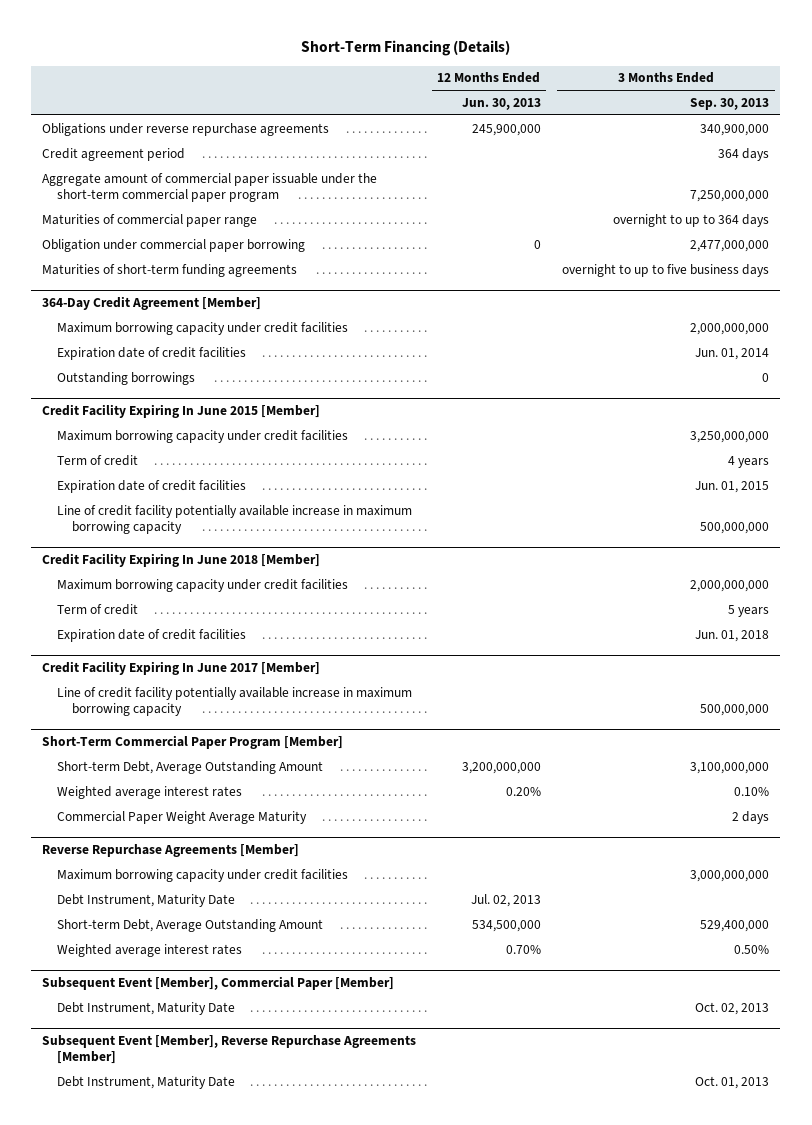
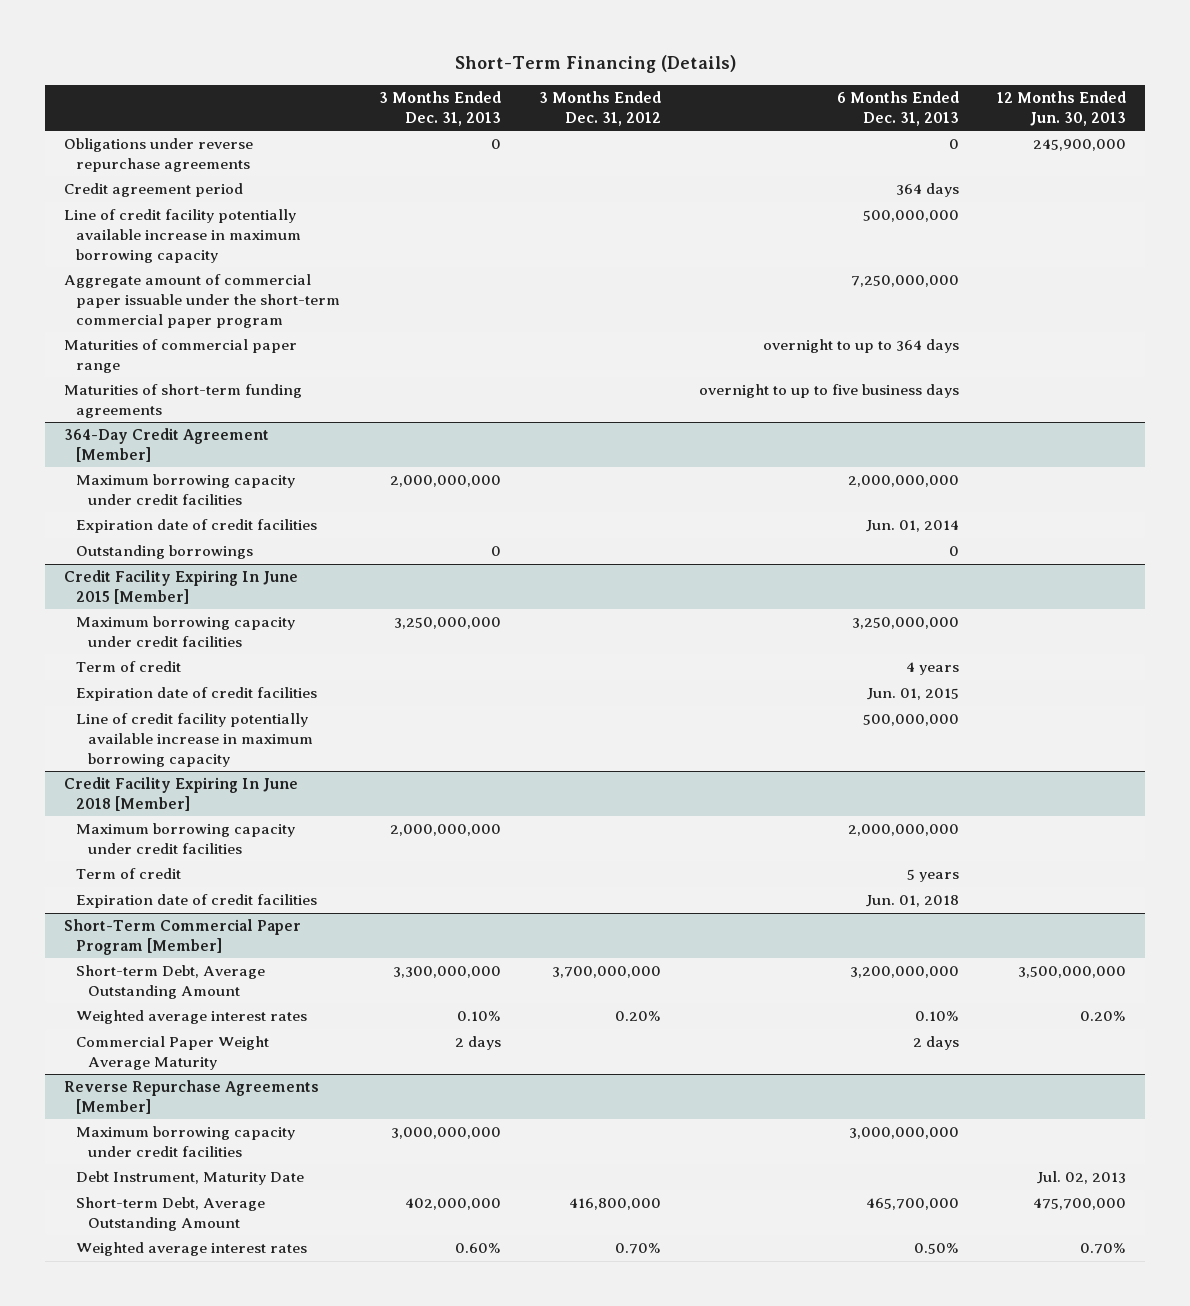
- | 12 Months Ended Jun. 30, 2013 | 3 Months Ended Sep. 30, 2013
+ | 3 Months Ended Dec. 31, 2013 | 3 Months Ended Dec. 31, 2012 | 6 Months Ended Dec. 31, 2013 | 12 Months Ended Jun. 30, 2013
+ Line of credit facility potentially available increase in maximum borrowing capacity | | | 500,000,000 |
- Obligation under commercial paper borrowing | 0 | 2,477,000,000
- Credit Facility Expiring In June 2017 [Member]
- Line of credit facility potentially available increase in maximum borrowing capacity | | 500,000,000
@ Short-Term Commercial Paper Program [Member]
- Short-term Debt, Average Outstanding Amount | 3,200,000,000 | 3,100,000,000
+ Short-term Debt, Average Outstanding Amount | 3,300,000,000 | 3,700,000,000 | 3,200,000,000 | 3,500,000,000
@ Reverse Repurchase Agreements [Member]
- Short-term Debt, Average Outstanding Amount | 534,500,000 | 529,400,000
+ Short-term Debt, Average Outstanding Amount | 402,000,000 | 416,800,000 | 465,700,000 | 475,700,000
- Subsequent Event [Member], Commercial Paper [Member]
- Debt Instrument, Maturity Date | | Oct. 02, 2013
- Subsequent Event [Member], Reverse Repurchase Agreements [Member]
- Debt Instrument, Maturity Date | | Oct. 01, 2013

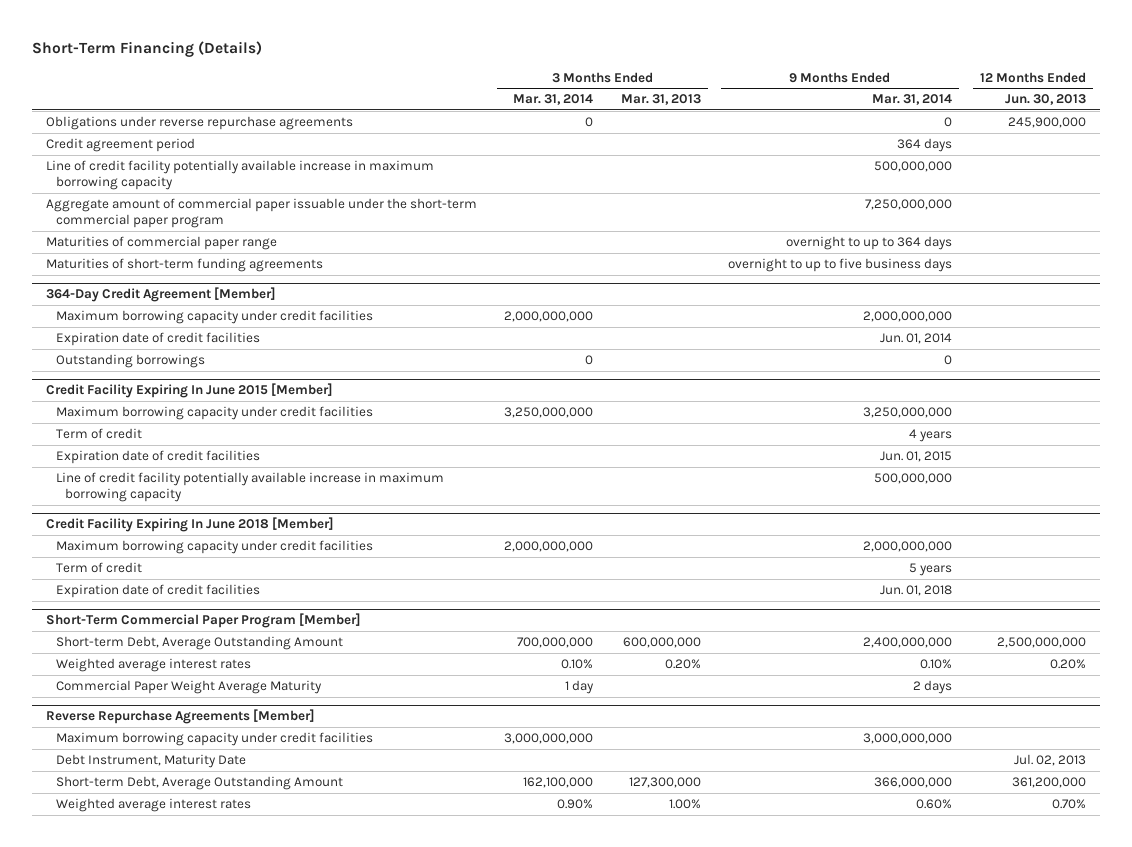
- | 3 Months Ended Dec. 31, 2013 | 3 Months Ended Dec. 31, 2012 | 6 Months Ended Dec. 31, 2013 | 12 Months Ended Jun. 30, 2013
+ | 3 Months Ended Mar. 31, 2014 | 3 Months Ended Mar. 31, 2013 | 9 Months Ended Mar. 31, 2014 | 12 Months Ended Jun. 30, 2013
@ Short-Term Commercial Paper Program [Member]
- Short-term Debt, Average Outstanding Amount | 3,300,000,000 | 3,700,000,000 | 3,200,000,000 | 3,500,000,000
+ Short-term Debt, Average Outstanding Amount | 700,000,000 | 600,000,000 | 2,400,000,000 | 2,500,000,000
@ Reverse Repurchase Agreements [Member]
- Short-term Debt, Average Outstanding Amount | 402,000,000 | 416,800,000 | 465,700,000 | 475,700,000
+ Short-term Debt, Average Outstanding Amount | 162,100,000 | 127,300,000 | 366,000,000 | 361,200,000

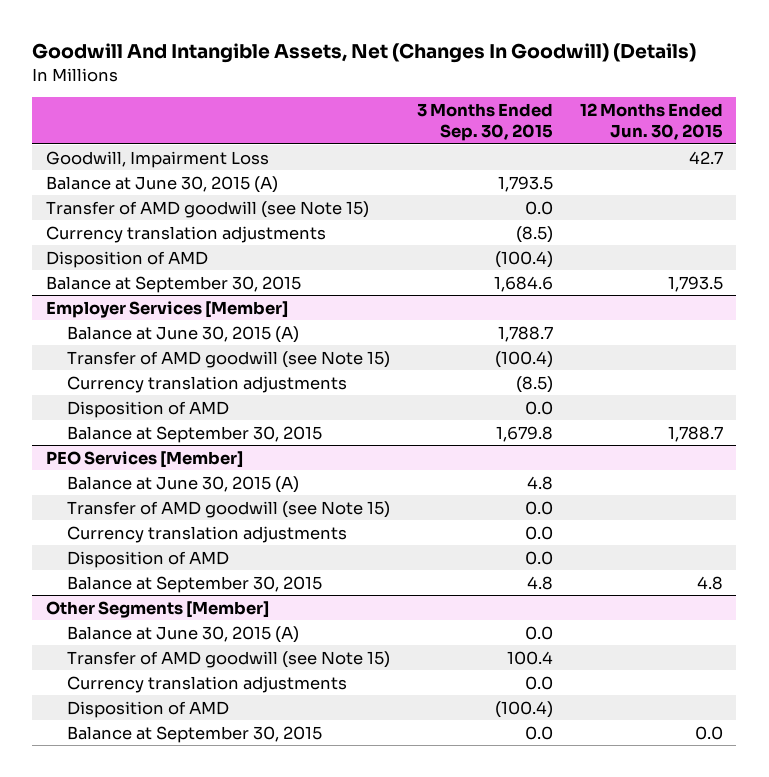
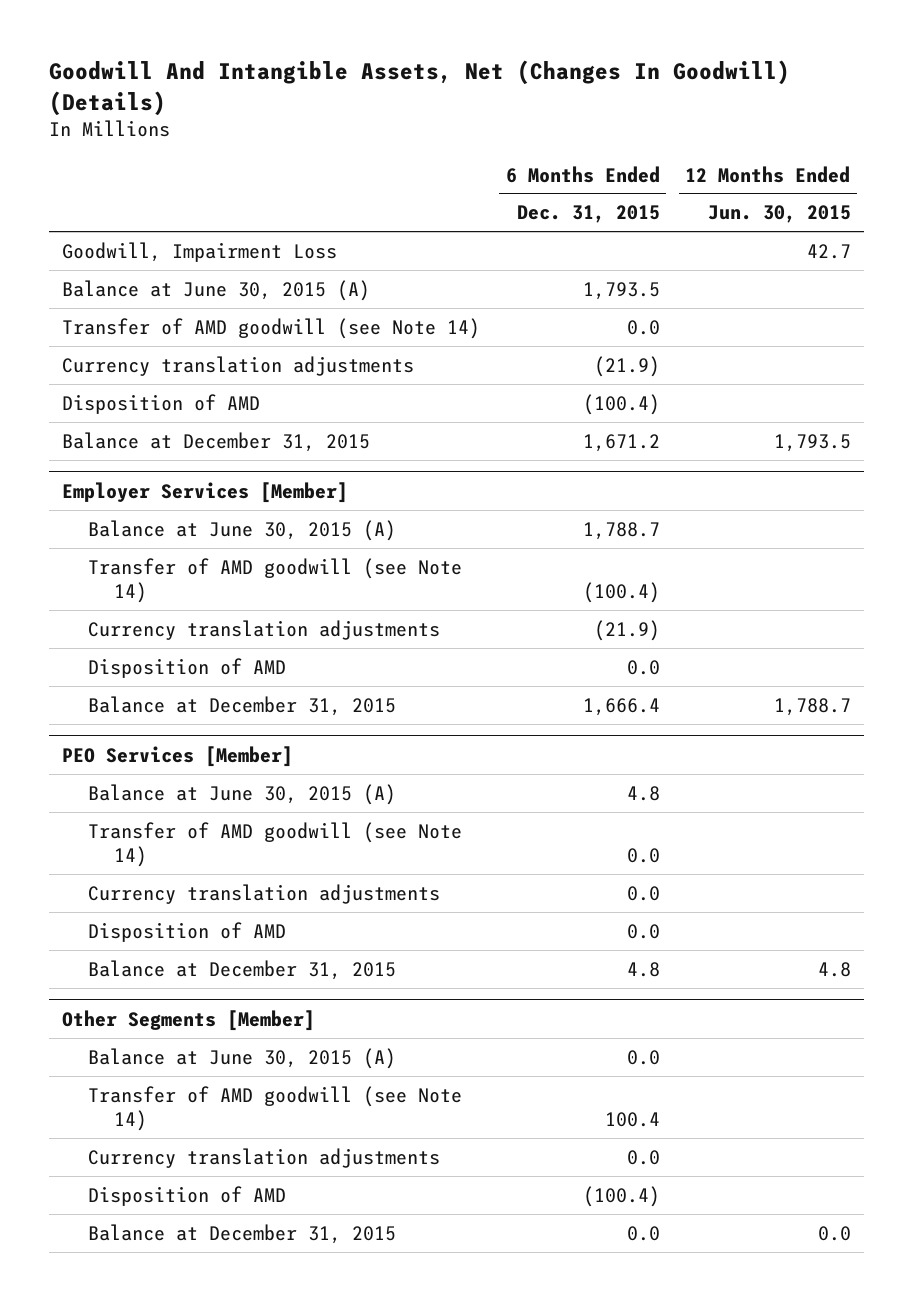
- | 3 Months Ended Sep. 30, 2015 | 12 Months Ended Jun. 30, 2015
+ | 6 Months Ended Dec. 31, 2015 | 12 Months Ended Jun. 30, 2015
- Transfer of AMD goodwill (see Note 15) | 0.0 |
+ Transfer of AMD goodwill (see Note 14) | 0.0 |
- Balance at September 30, 2015 | 1,684.6 | 1,793.5
+ Balance at December 31, 2015 | 1,671.2 | 1,793.5
@ Employer Services [Member]
- Transfer of AMD goodwill (see Note 15) | (100.4) |
+ Transfer of AMD goodwill (see Note 14) | (100.4) |
- Balance at September 30, 2015 | 1,679.8 | 1,788.7
+ Balance at December 31, 2015 | 1,666.4 | 1,788.7
@ PEO Services [Member]
- Transfer of AMD goodwill (see Note 15) | 0.0 |
+ Transfer of AMD goodwill (see Note 14) | 0.0 |
- Balance at September 30, 2015 | 4.8 | 4.8
+ Balance at December 31, 2015 | 4.8 | 4.8
@ Other Segments [Member]
- Transfer of AMD goodwill (see Note 15) | 100.4 |
+ Transfer of AMD goodwill (see Note 14) | 100.4 |
- Balance at September 30, 2015 | 0.0 | 0.0
+ Balance at December 31, 2015 | 0.0 | 0.0

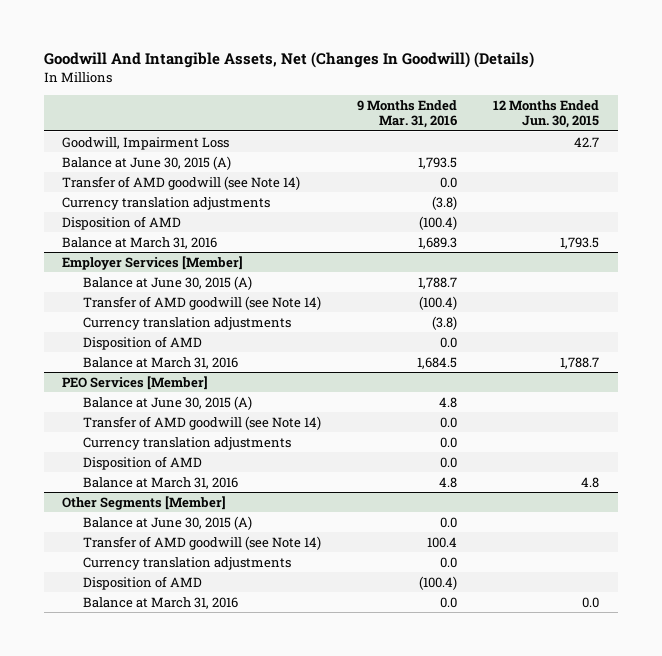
- | 6 Months Ended Dec. 31, 2015 | 12 Months Ended Jun. 30, 2015
+ | 9 Months Ended Mar. 31, 2016 | 12 Months Ended Jun. 30, 2015
- Balance at December 31, 2015 | 1,671.2 | 1,793.5
+ Balance at March 31, 2016 | 1,689.3 | 1,793.5
@ Employer Services [Member]
- Balance at December 31, 2015 | 1,666.4 | 1,788.7
+ Balance at March 31, 2016 | 1,684.5 | 1,788.7
@ PEO Services [Member]
- Balance at December 31, 2015 | 4.8 | 4.8
+ Balance at March 31, 2016 | 4.8 | 4.8
@ Other Segments [Member]
- Balance at December 31, 2015 | 0.0 | 0.0
+ Balance at March 31, 2016 | 0.0 | 0.0

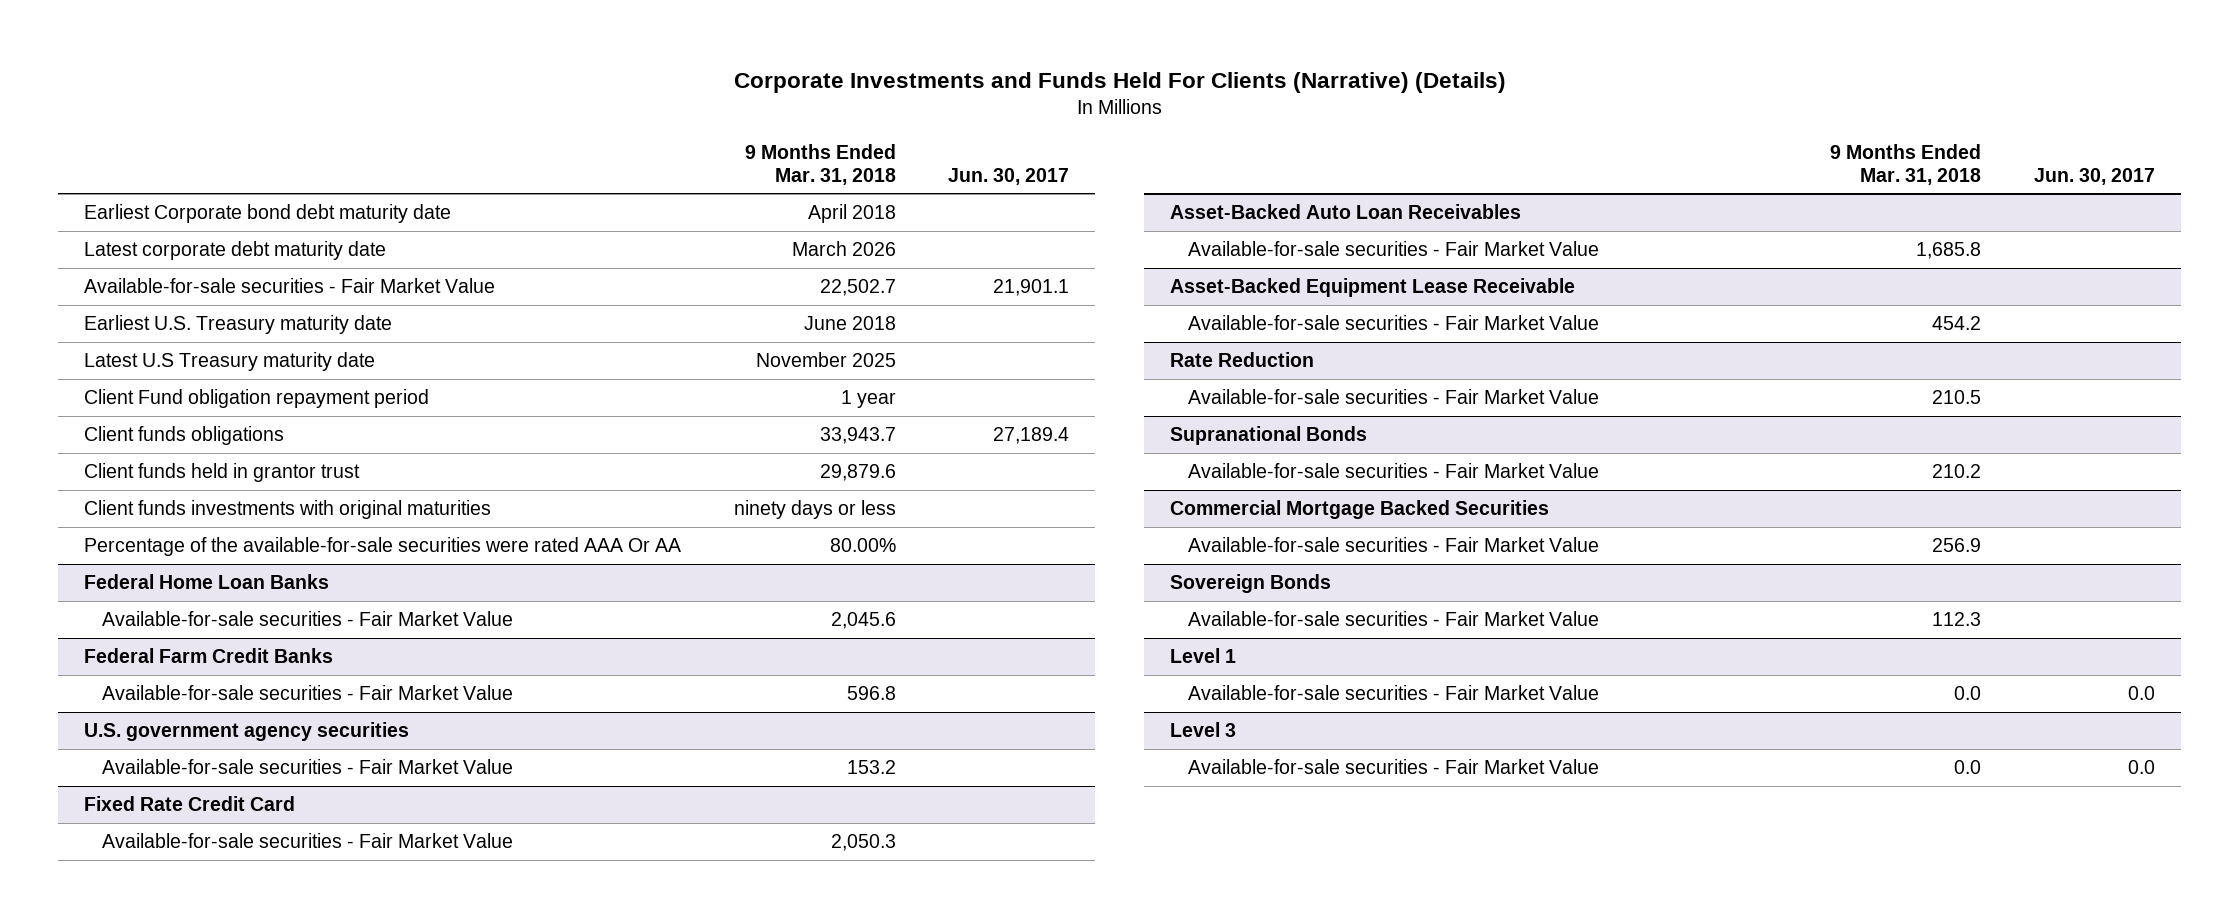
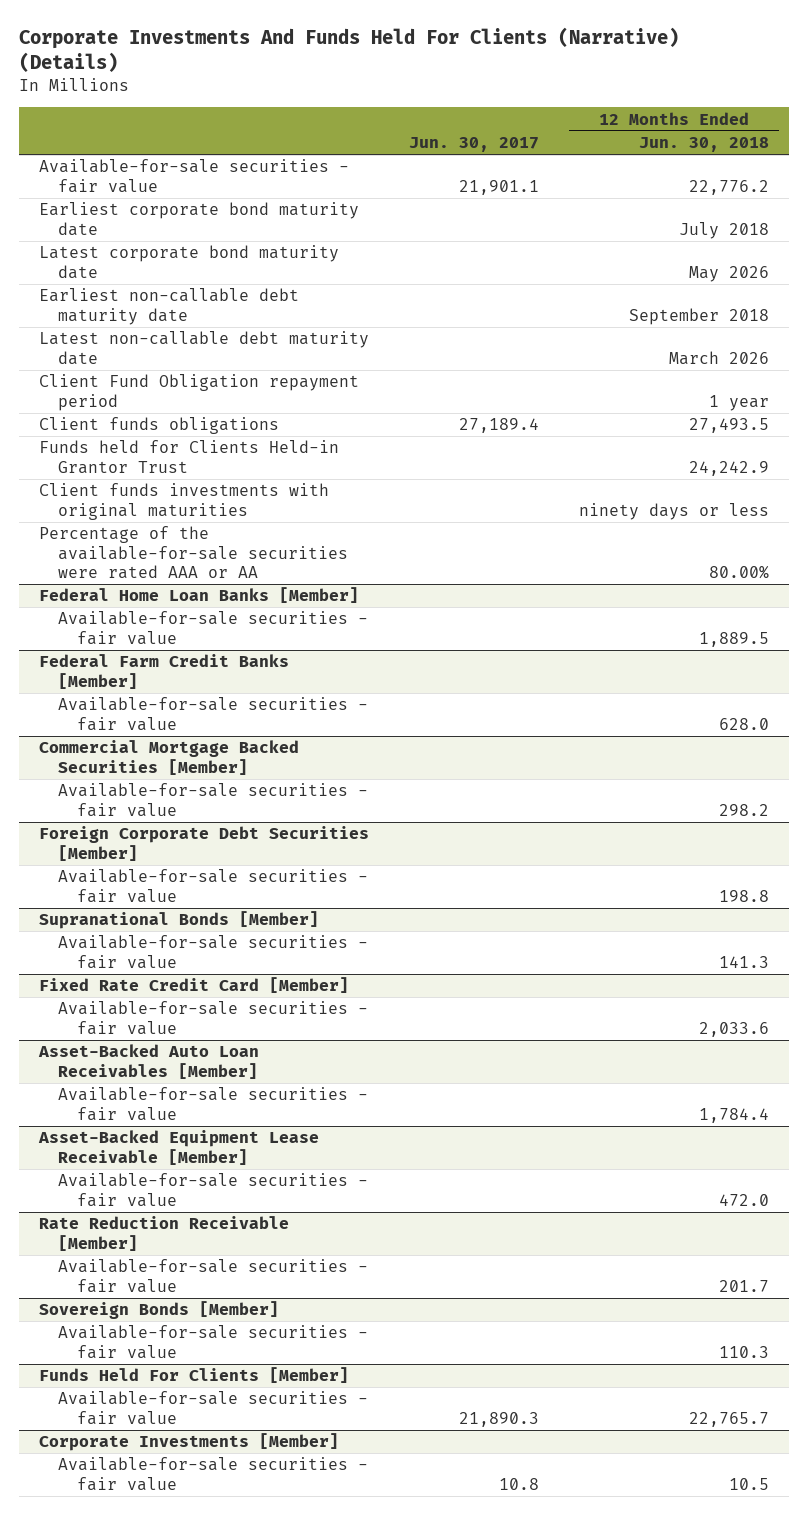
- Corporate Investments and Funds Held For Clients (Narrative) (Details)
+ Corporate Investments And Funds Held For Clients (Narrative) (Details)
- | 9 Months Ended Mar. 31, 2018 | Jun. 30, 2017
+ | Jun. 30, 2017 | 12 Months Ended Jun. 30, 2018
- Earliest Corporate bond debt maturity date | April 2018 |
- Latest corporate debt maturity date | March 2026 |
- Available-for-sale securities - Fair Market Value | 22,502.7 | 21,901.1
- Earliest U.S. Treasury maturity date | June 2018 |
- Latest U.S Treasury maturity date | November 2025 |
- Client Fund obligation repayment period | 1 year |
+ Available-for-sale securities - fair value | 21,901.1 | 22,776.2
+ Earliest corporate bond maturity date | | July 2018
+ Latest corporate bond maturity date | | May 2026
+ Earliest non-callable debt maturity date | | September 2018
+ Latest non-callable debt maturity date | | March 2026
+ Client Fund Obligation repayment period | | 1 year
- Client funds held in grantor trust | 29,879.6 |
+ Funds held for Clients Held-in Grantor Trust | | 24,242.9
- Percentage of the available-for-sale securities were rated AAA Or AA | 80.00% |
- Federal Home Loan Banks
- Available-for-sale securities - Fair Market Value | 2,045.6 |
- Federal Farm Credit Banks
- Available-for-sale securities - Fair Market Value | 596.8 |
- U.S. government agency securities
- Available-for-sale securities - Fair Market Value | 153.2 |
- Fixed Rate Credit Card
- Available-for-sale securities - Fair Market Value | 2,050.3 |
- Asset-Backed Auto Loan Receivables
- Available-for-sale securities - Fair Market Value | 1,685.8 |
- Asset-Backed Equipment Lease Receivable
- Available-for-sale securities - Fair Market Value | 454.2 |
- Rate Reduction
- Available-for-sale securities - Fair Market Value | 210.5 |
- Supranational Bonds
- Available-for-sale securities - Fair Market Value | 210.2 |
- Commercial Mortgage Backed Securities
- Available-for-sale securities - Fair Market Value | 256.9 |
- Sovereign Bonds
- Available-for-sale securities - Fair Market Value | 112.3 |
- Level 1
- Available-for-sale securities - Fair Market Value | 0.0 | 0.0
- Level 3
- Available-for-sale securities - Fair Market Value | 0.0 | 0.0
+ Percentage of the available-for-sale securities were rated AAA or AA | | 80.00%
+ Federal Home Loan Banks [Member]
+ Available-for-sale securities - fair value | | 1,889.5
+ Federal Farm Credit Banks [Member]
+ Available-for-sale securities - fair value | | 628.0
+ Commercial Mortgage Backed Securities [Member]
+ Available-for-sale securities - fair value | | 298.2
+ Foreign Corporate Debt Securities [Member]
+ Available-for-sale securities - fair value | | 198.8
+ Supranational Bonds [Member]
+ Available-for-sale securities - fair value | | 141.3
+ Fixed Rate Credit Card [Member]
+ Available-for-sale securities - fair value | | 2,033.6
+ Asset-Backed Auto Loan Receivables [Member]
+ Available-for-sale securities - fair value | | 1,784.4
+ Asset-Backed Equipment Lease Receivable [Member]
+ Available-for-sale securities - fair value | | 472.0
+ Rate Reduction Receivable [Member]
+ Available-for-sale securities - fair value | | 201.7
+ Sovereign Bonds [Member]
+ Available-for-sale securities - fair value | | 110.3
+ Funds Held For Clients [Member]
+ Available-for-sale securities - fair value | 21,890.3 | 22,765.7
+ Corporate Investments [Member]
+ Available-for-sale securities - fair value | 10.8 | 10.5

